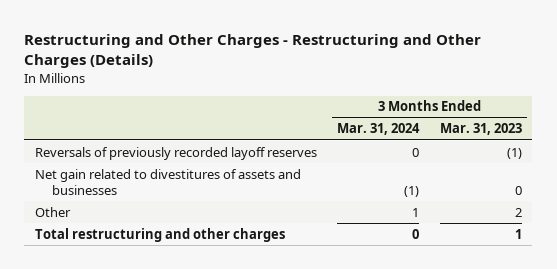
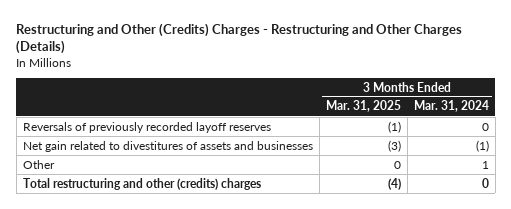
- Restructuring and Other Charges - Restructuring and Other Charges (Details)
+ Restructuring and Other (Credits) Charges - Restructuring and Other Charges (Details)
- | 3 Months Ended Mar. 31, 2024 | 3 Months Ended Mar. 31, 2023
+ | 3 Months Ended Mar. 31, 2025 | 3 Months Ended Mar. 31, 2024
- Total restructuring and other charges | 0 | 1
+ Total restructuring and other (credits) charges | (4) | 0

